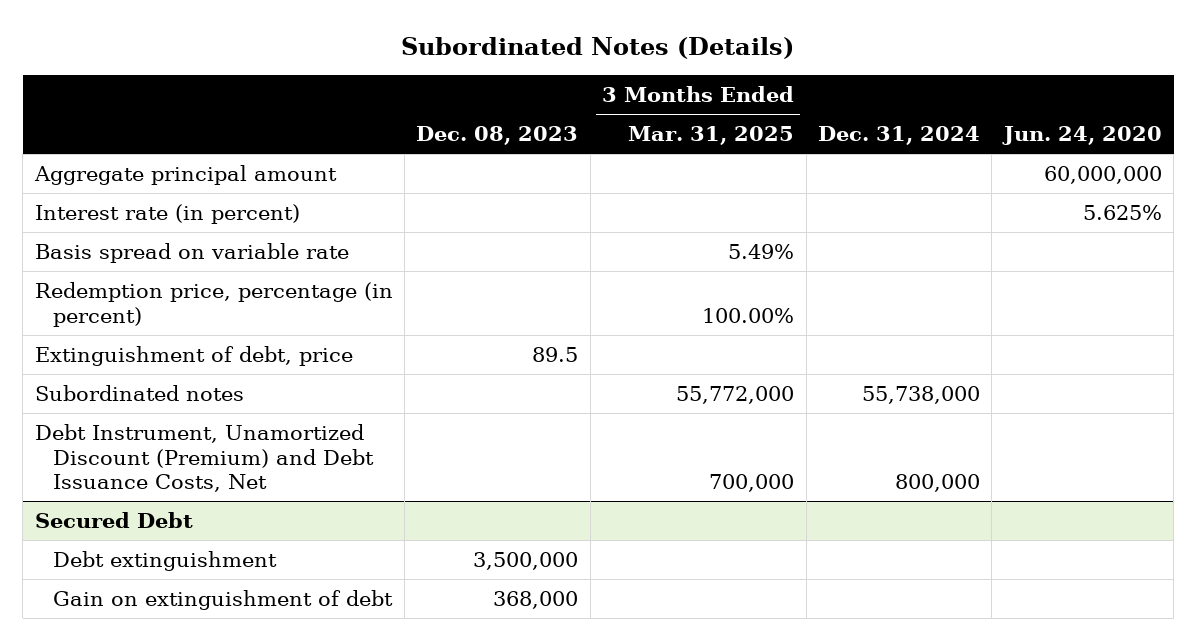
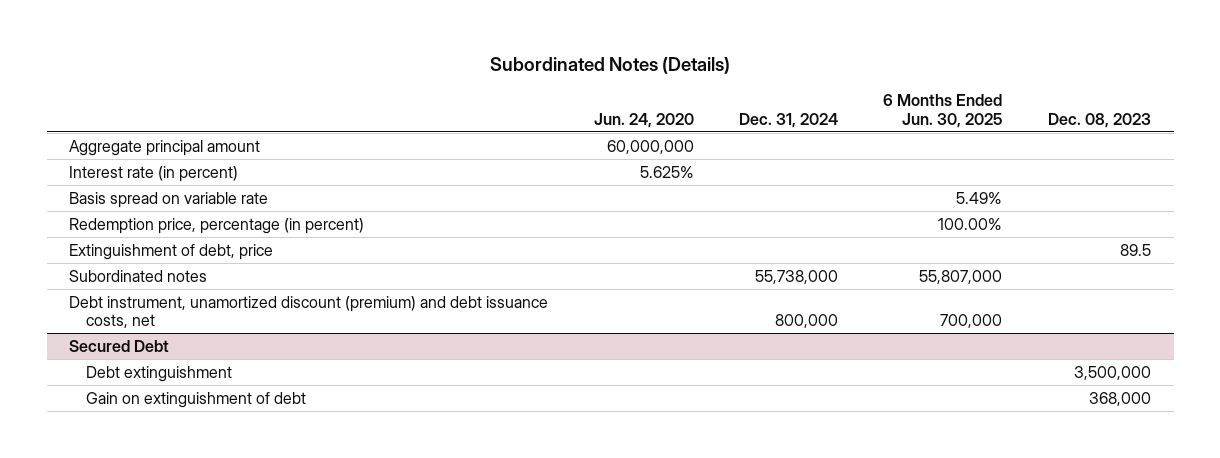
- | Dec. 08, 2023 | 3 Months Ended Mar. 31, 2025 | Dec. 31, 2024 | Jun. 24, 2020
+ | Jun. 24, 2020 | Dec. 31, 2024 | 6 Months Ended Jun. 30, 2025 | Dec. 08, 2023
- Debt Instrument, Unamortized Discount (Premium) and Debt Issuance Costs, Net | | 700,000 | 800,000 |
+ Debt instrument, unamortized discount (premium) and debt issuance costs, net | | 800,000 | 700,000 |

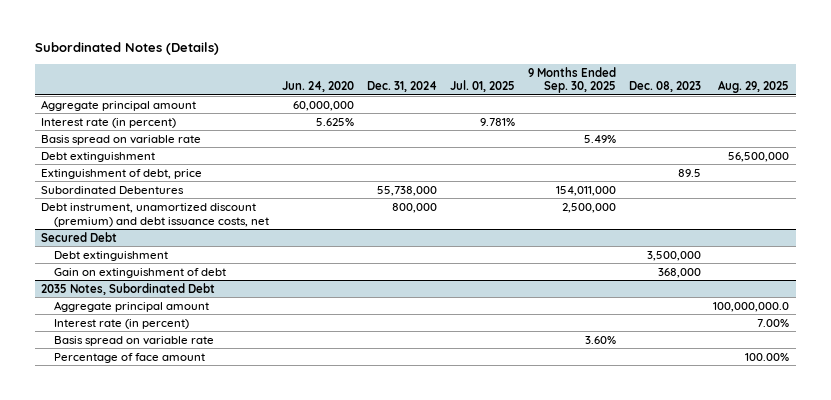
- | Jun. 24, 2020 | Dec. 31, 2024 | 6 Months Ended Jun. 30, 2025 | Dec. 08, 2023
+ | Jun. 24, 2020 | Dec. 31, 2024 | Jul. 01, 2025 | 9 Months Ended Sep. 30, 2025 | Dec. 08, 2023 | Aug. 29, 2025
- Redemption price, percentage (in percent) | | | 100.00% |
+ Debt extinguishment | | | | | | 56,500,000
- Subordinated notes | | 55,738,000 | 55,807,000 |
+ Subordinated Debentures | | 55,738,000 | | 154,011,000 | |
+ 2035 Notes, Subordinated Debt
+ Aggregate principal amount | | | | | | 100,000,000.0
+ Interest rate (in percent) | | | | | | 7.00%
+ Basis spread on variable rate | | | | 3.60% | |
+ Percentage of face amount | | | | | | 100.00%

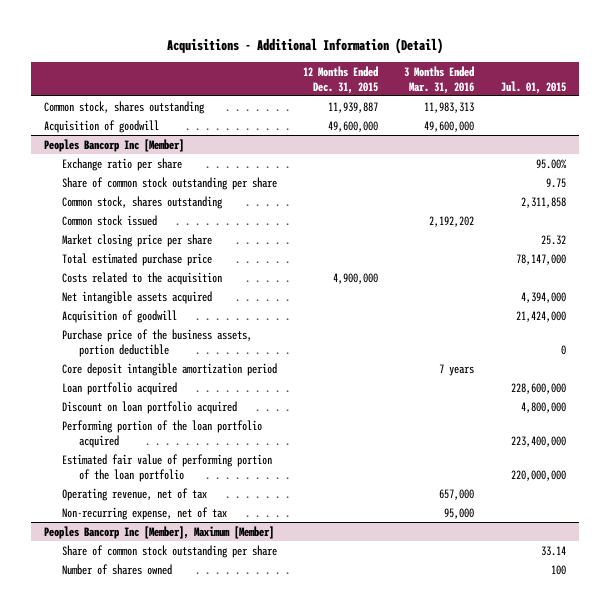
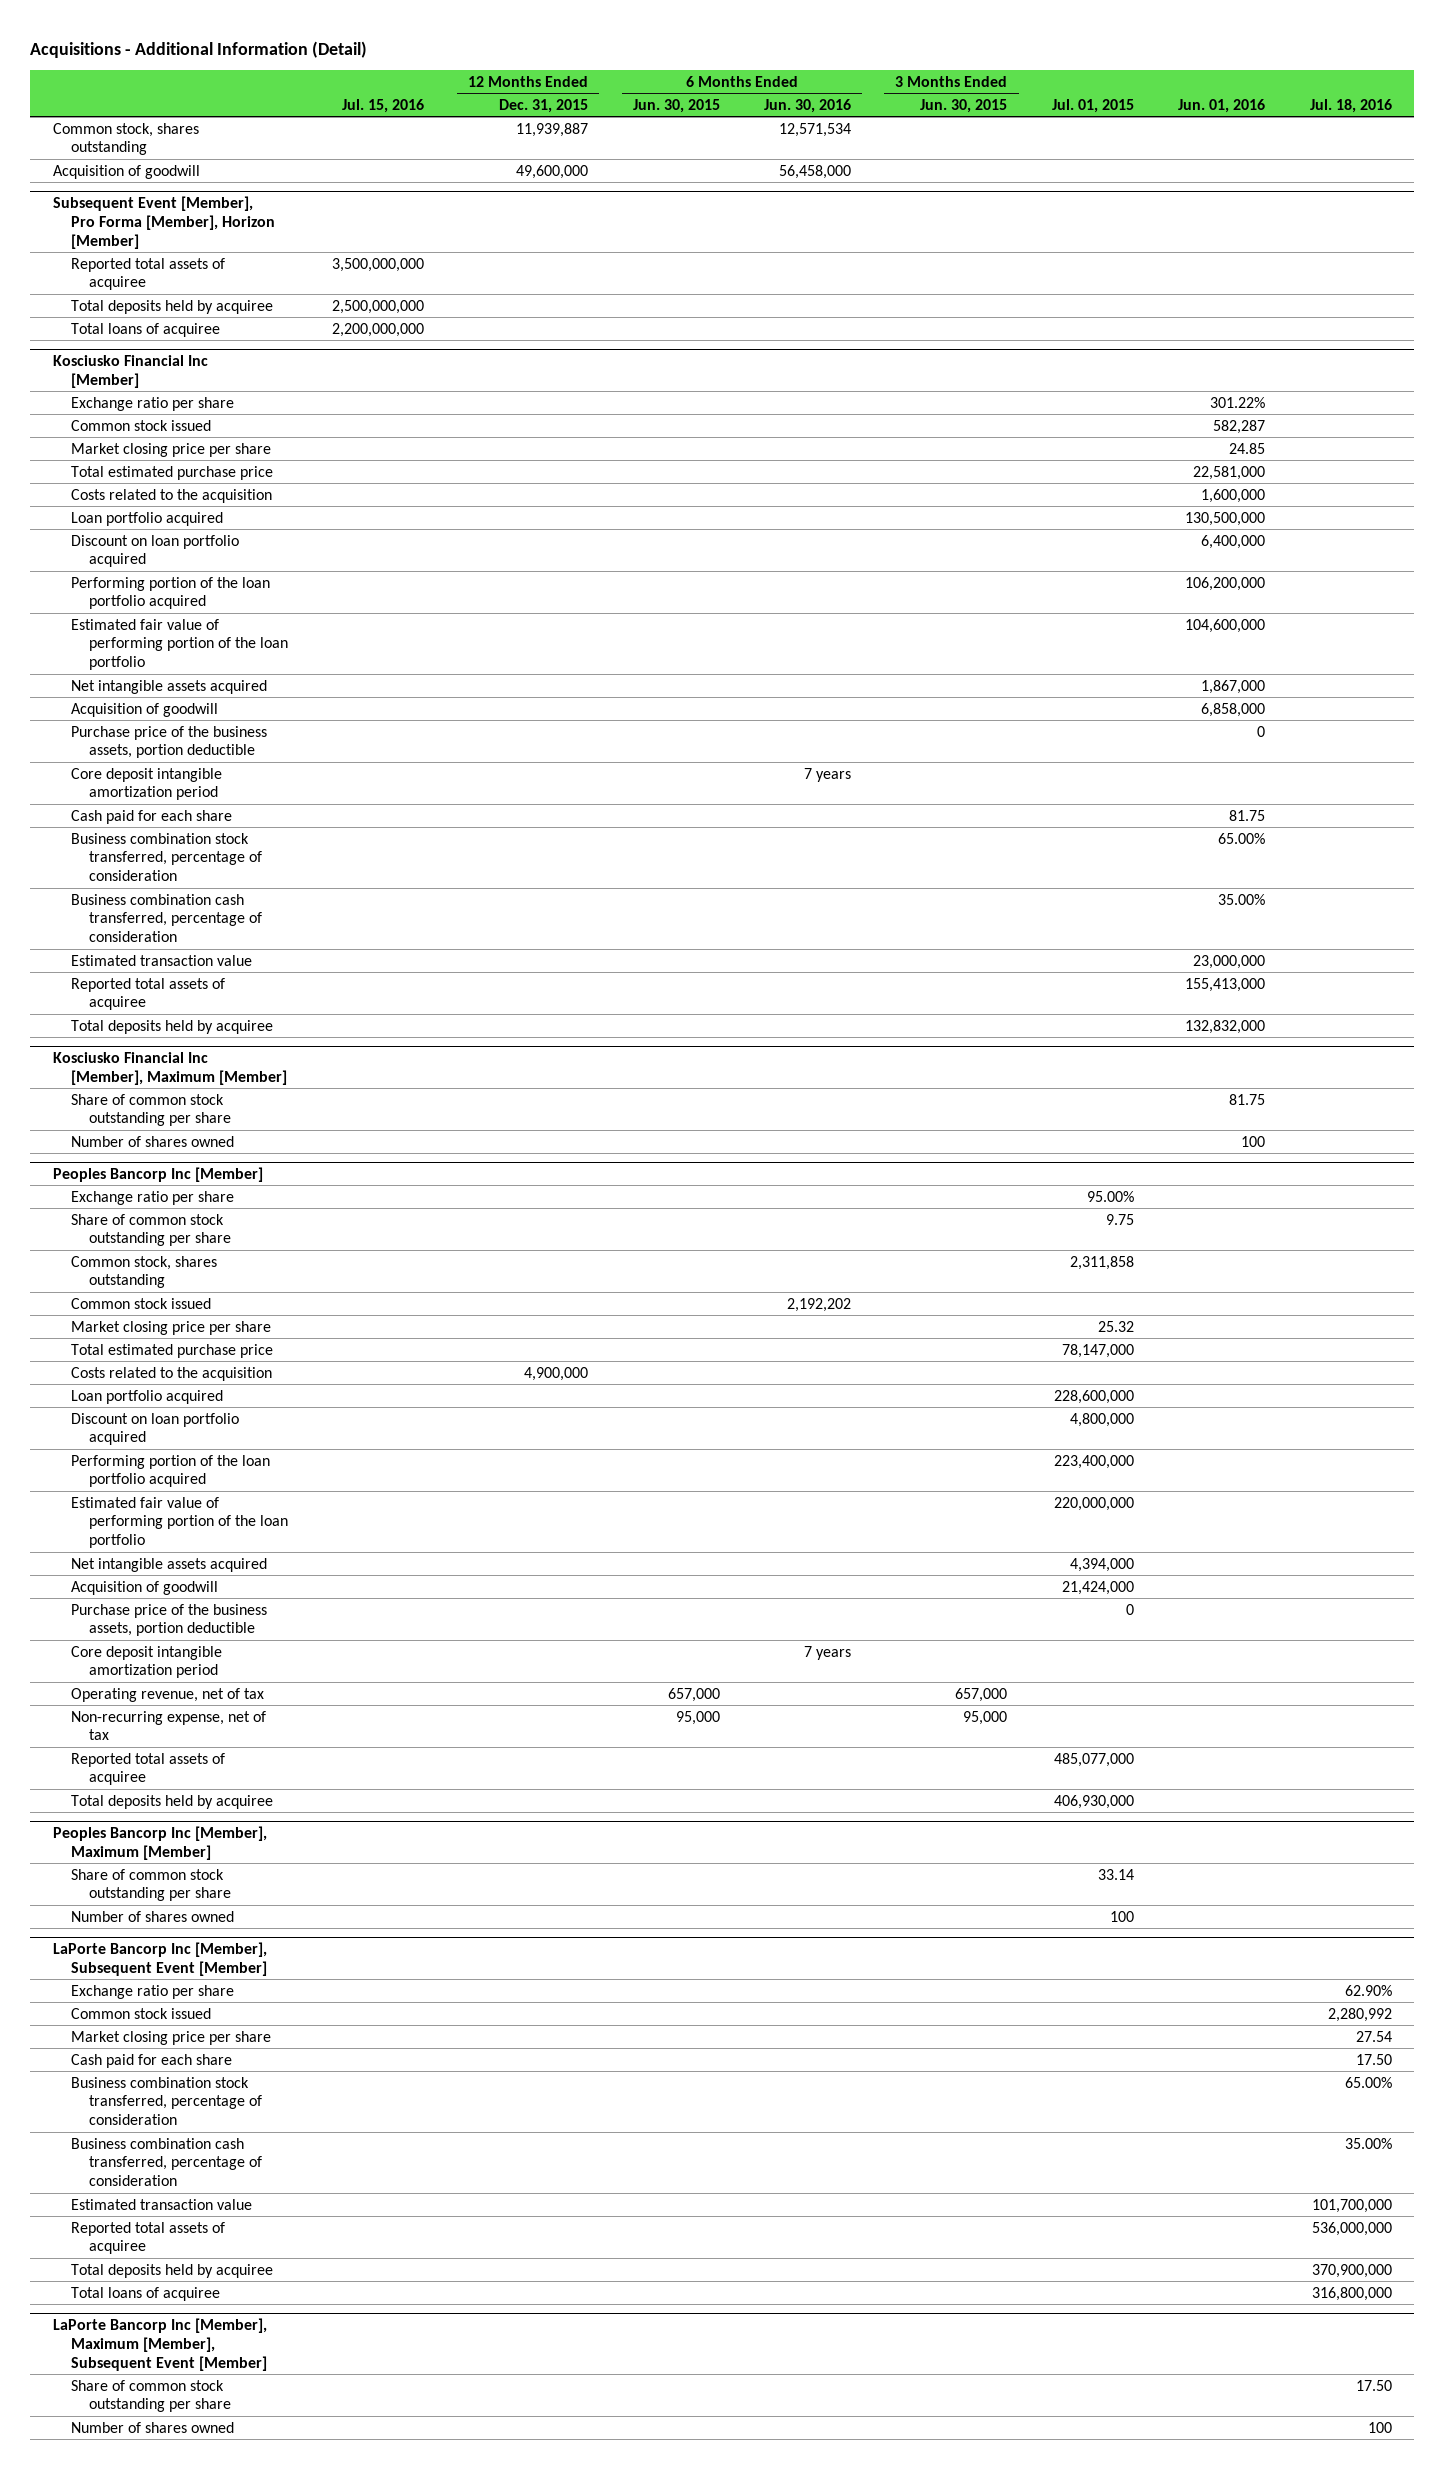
- | 12 Months Ended Dec. 31, 2015 | 3 Months Ended Mar. 31, 2016 | Jul. 01, 2015
+ | Jul. 15, 2016 | 12 Months Ended Dec. 31, 2015 | 6 Months Ended Jun. 30, 2015 | 6 Months Ended Jun. 30, 2016 | 3 Months Ended Jun. 30, 2015 | Jul. 01, 2015 | Jun. 01, 2016 | Jul. 18, 2016
+ Subsequent Event [Member], Pro Forma [Member], Horizon [Member]
+ Reported total assets of acquiree | 3,500,000,000 | | | | | | |
+ Total deposits held by acquiree | 2,500,000,000 | | | | | | |
+ Total loans of acquiree | 2,200,000,000 | | | | | | |
+ Kosciusko Financial Inc [Member]
+ Exchange ratio per share | | | | | | | 301.22% |
+ Common stock issued | | | | | | | 582,287 |
+ Market closing price per share | | | | | | | 24.85 |
+ Total estimated purchase price | | | | | | | 22,581,000 |
+ Costs related to the acquisition | | | | | | | 1,600,000 |
+ Loan portfolio acquired | | | | | | | 130,500,000 |
+ Discount on loan portfolio acquired | | | | | | | 6,400,000 |
+ Performing portion of the loan portfolio acquired | | | | | | | 106,200,000 |
+ Estimated fair value of performing portion of the loan portfolio | | | | | | | 104,600,000 |
+ Net intangible assets acquired | | | | | | | 1,867,000 |
+ Acquisition of goodwill | | | | | | | 6,858,000 |
+ Purchase price of the business assets, portion deductible | | | | | | | 0 |
+ Core deposit intangible amortization period | | | | 7 years | | | |
+ Cash paid for each share | | | | | | | 81.75 |
+ Business combination stock transferred, percentage of consideration | | | | | | | 65.00% |
+ Business combination cash transferred, percentage of consideration | | | | | | | 35.00% |
+ Estimated transaction value | | | | | | | 23,000,000 |
+ Reported total assets of acquiree | | | | | | | 155,413,000 |
+ Total deposits held by acquiree | | | | | | | 132,832,000 |
+ Kosciusko Financial Inc [Member], Maximum [Member]
+ Share of common stock outstanding per share | | | | | | | 81.75 |
+ Number of shares owned | | | | | | | 100 |
@ Peoples Bancorp Inc [Member]
moved down: Net intangible assets acquired | | | | | | 4,394,000 | |
moved down: Acquisition of goodwill | | | | | | 21,424,000 | |
moved down: Purchase price of the business assets, portion deductible | | | | | | 0 | |
moved down: Core deposit intangible amortization period | | | | 7 years | | | |
+ Reported total assets of acquiree | | | | | | 485,077,000 | |
+ Total deposits held by acquiree | | | | | | 406,930,000 | |
+ LaPorte Bancorp Inc [Member], Subsequent Event [Member]
+ Exchange ratio per share | | | | | | | | 62.90%
+ Common stock issued | | | | | | | | 2,280,992
+ Market closing price per share | | | | | | | | 27.54
+ Cash paid for each share | | | | | | | | 17.50
+ Business combination stock transferred, percentage of consideration | | | | | | | | 65.00%
+ Business combination cash transferred, percentage of consideration | | | | | | | | 35.00%
+ Estimated transaction value | | | | | | | | 101,700,000
+ Reported total assets of acquiree | | | | | | | | 536,000,000
+ Total deposits held by acquiree | | | | | | | | 370,900,000
+ Total loans of acquiree | | | | | | | | 316,800,000
+ LaPorte Bancorp Inc [Member], Maximum [Member], Subsequent Event [Member]
+ Share of common stock outstanding per share | | | | | | | | 17.50
+ Number of shares owned | | | | | | | | 100

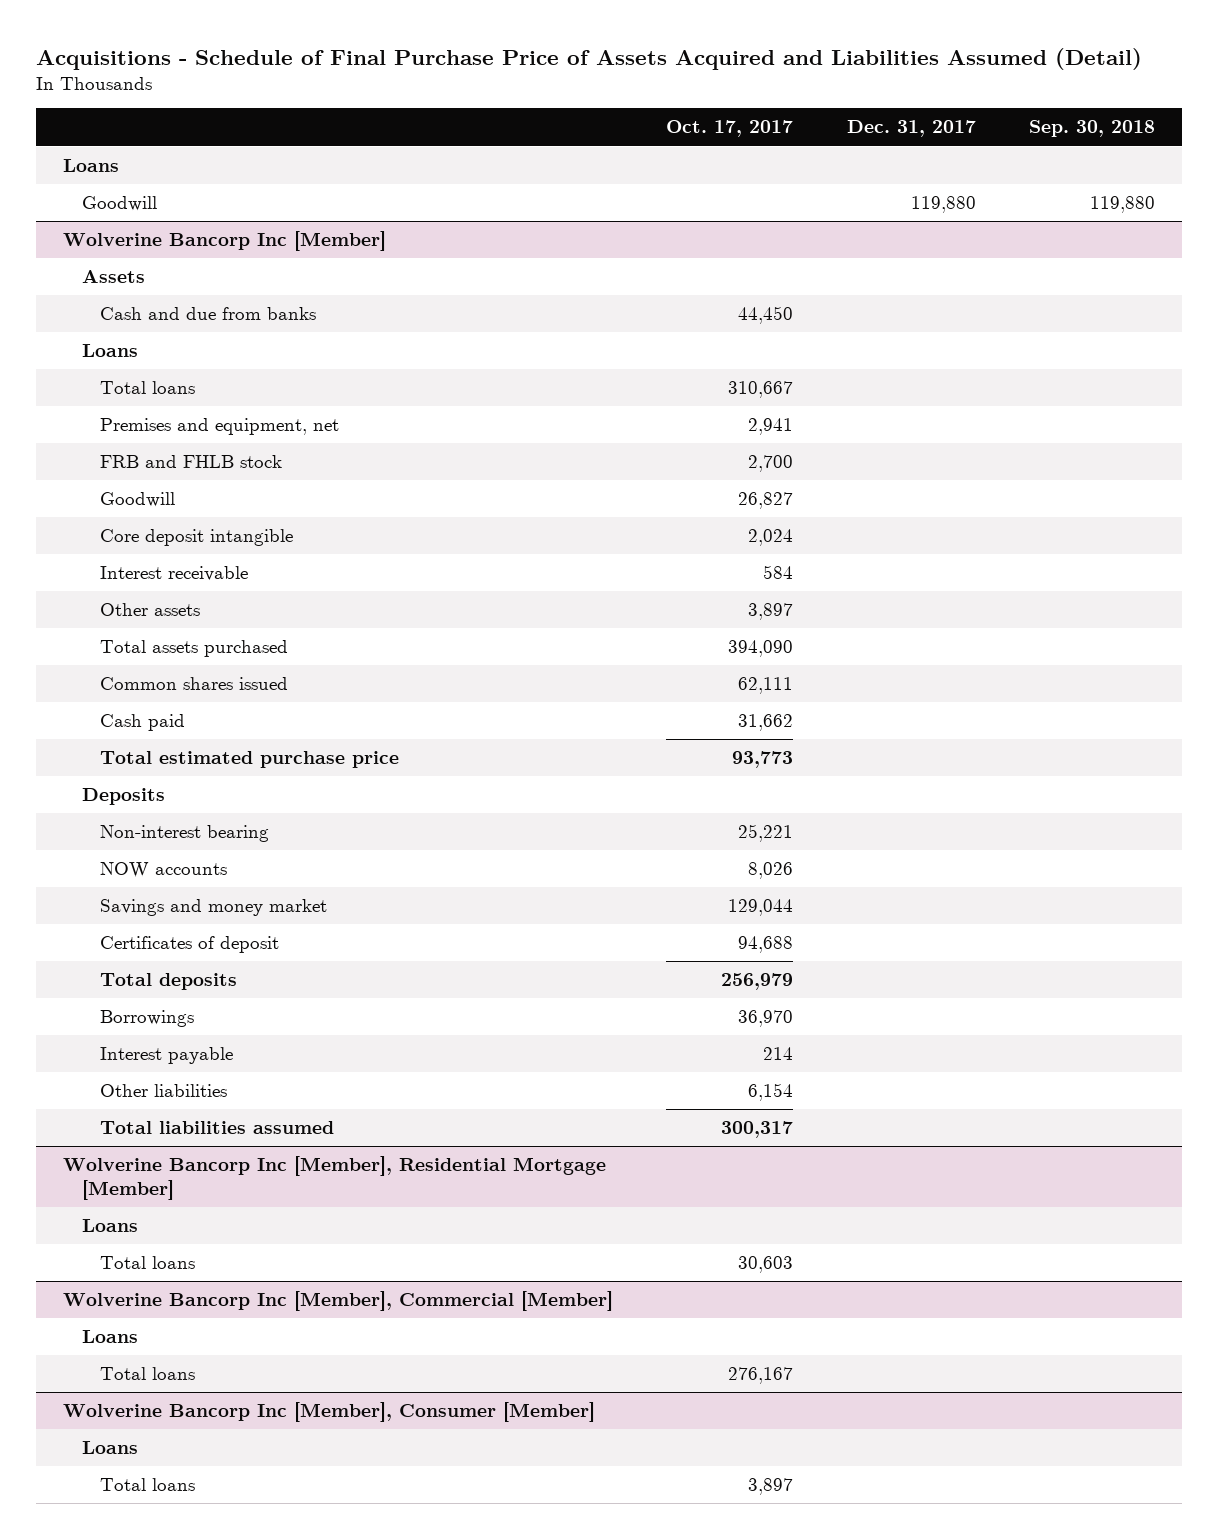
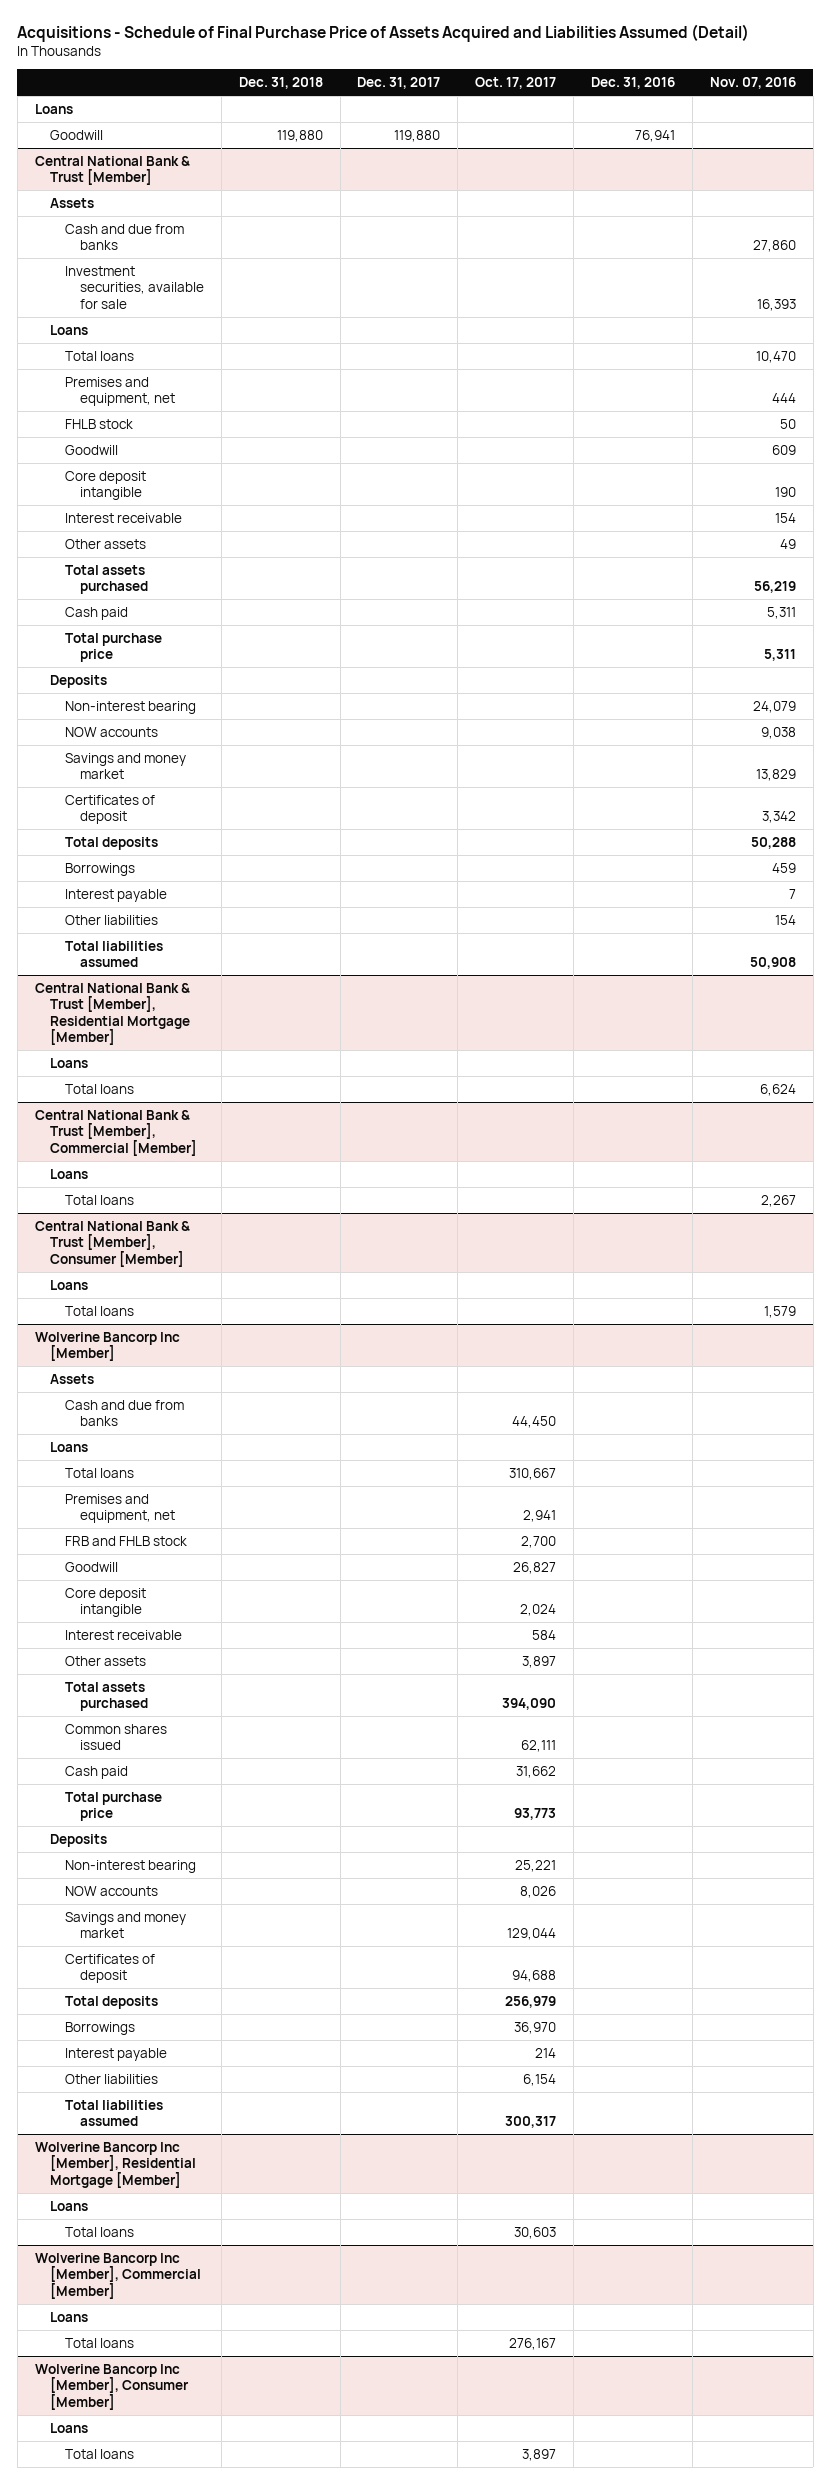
- | Oct. 17, 2017 | Dec. 31, 2017 | Sep. 30, 2018
+ | Dec. 31, 2018 | Dec. 31, 2017 | Oct. 17, 2017 | Dec. 31, 2016 | Nov. 07, 2016
+ Central National Bank & Trust [Member]
+ Assets
+ Cash and due from banks | | | | | 27,860
+ Investment securities, available for sale | | | | | 16,393
+ Loans
+ Total loans | | | | | 10,470
+ Premises and equipment, net | | | | | 444
+ FHLB stock | | | | | 50
+ Goodwill | | | | | 609
+ Core deposit intangible | | | | | 190
+ Interest receivable | | | | | 154
+ Other assets | | | | | 49
+ Total assets purchased | | | | | 56,219
+ Cash paid | | | | | 5,311
+ Total purchase price | | | | | 5,311
+ Deposits
+ Non-interest bearing | | | | | 24,079
+ NOW accounts | | | | | 9,038
+ Savings and money market | | | | | 13,829
+ Certificates of deposit | | | | | 3,342
+ Total deposits | | | | | 50,288
+ Borrowings | | | | | 459
+ Interest payable | | | | | 7
+ Other liabilities | | | | | 154
+ Total liabilities assumed | | | | | 50,908
+ Central National Bank & Trust [Member], Residential Mortgage [Member]
+ Loans
+ Total loans | | | | | 6,624
+ Central National Bank & Trust [Member], Commercial [Member]
+ Loans
+ Total loans | | | | | 2,267
+ Central National Bank & Trust [Member], Consumer [Member]
+ Loans
+ Total loans | | | | | 1,579
@ Wolverine Bancorp Inc [Member]
- Total estimated purchase price | 93,773 | |
+ Total purchase price | | | 93,773 | |

